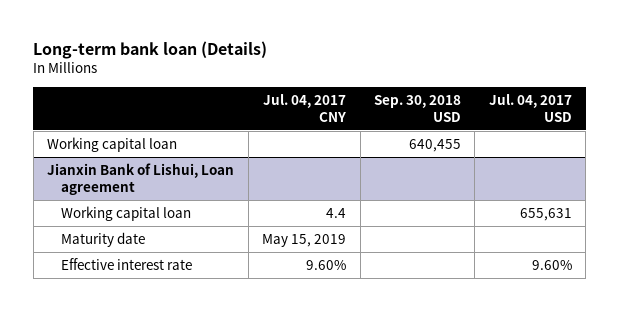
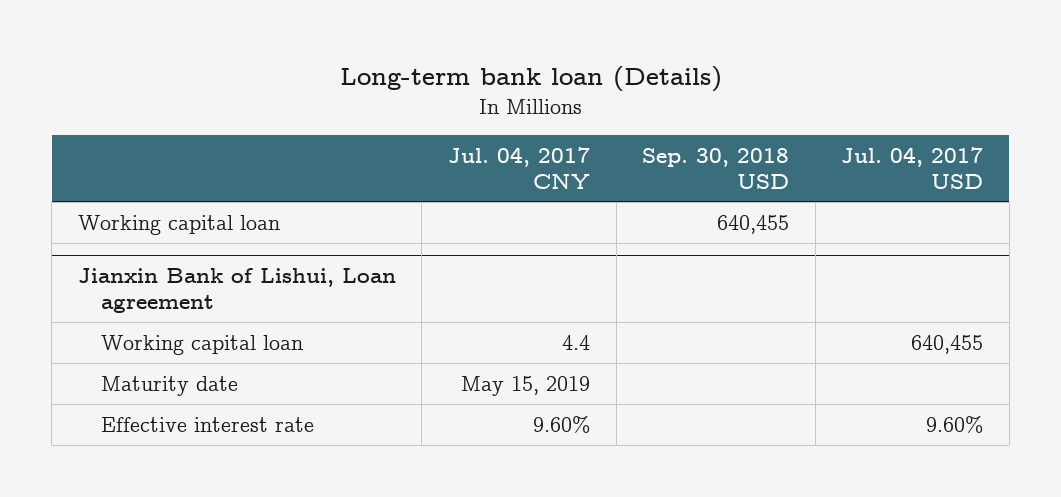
@ Jianxin Bank of Lishui, Loan agreement
- Working capital loan | 4.4 | | 655,631
+ Working capital loan | 4.4 | | 640,455

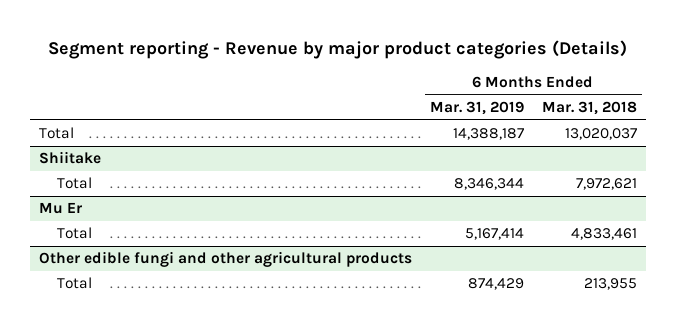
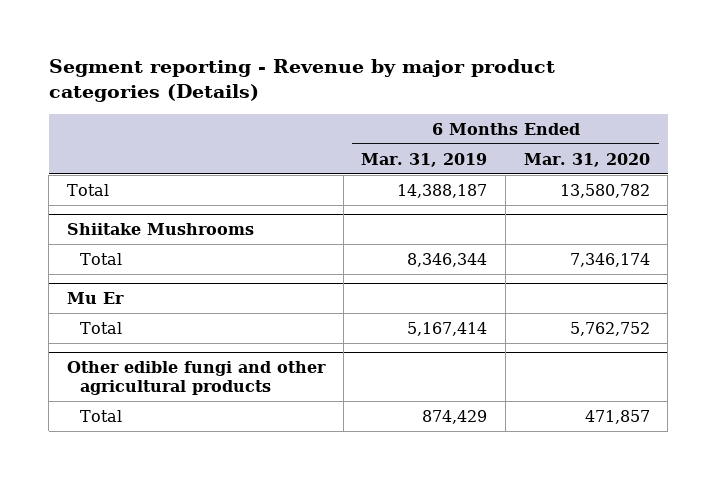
- | 6 Months Ended Mar. 31, 2019 | 6 Months Ended Mar. 31, 2018
+ | 6 Months Ended Mar. 31, 2019 | 6 Months Ended Mar. 31, 2020
- Shiitake
+ Shiitake Mushrooms

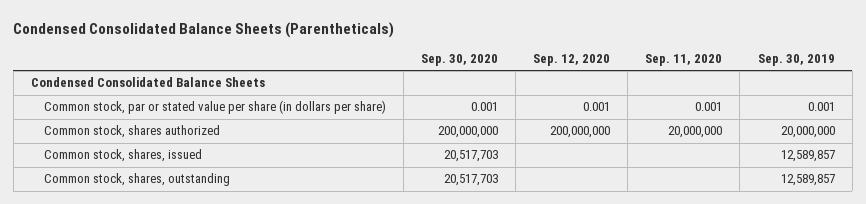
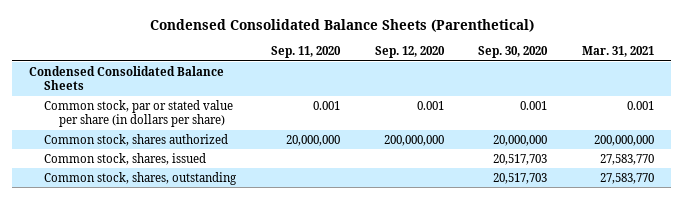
- Condensed Consolidated Balance Sheets (Parentheticals)
+ Condensed Consolidated Balance Sheets (Parenthetical)
- | Sep. 30, 2020 | Sep. 12, 2020 | Sep. 11, 2020 | Sep. 30, 2019
+ | Sep. 11, 2020 | Sep. 12, 2020 | Sep. 30, 2020 | Mar. 31, 2021
- Common stock, shares authorized | 200,000,000 | 200,000,000 | 20,000,000 | 20,000,000
+ Common stock, shares authorized | 20,000,000 | 200,000,000 | 20,000,000 | 200,000,000

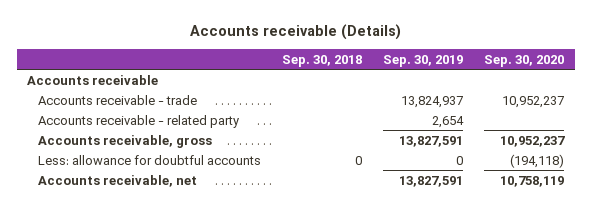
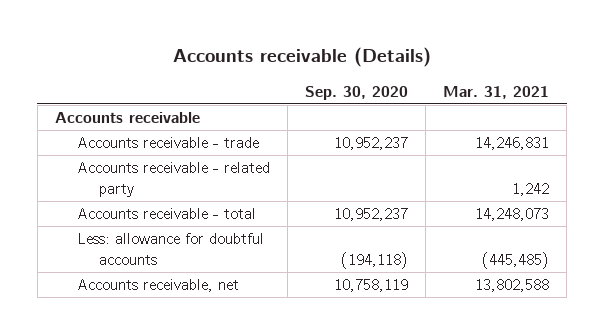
- | Sep. 30, 2018 | Sep. 30, 2019 | Sep. 30, 2020
+ | Sep. 30, 2020 | Mar. 31, 2021
- Accounts receivable, gross | | 13,827,591 | 10,952,237
+ Accounts receivable - total | 10,952,237 | 14,248,073

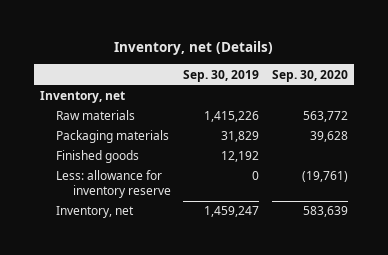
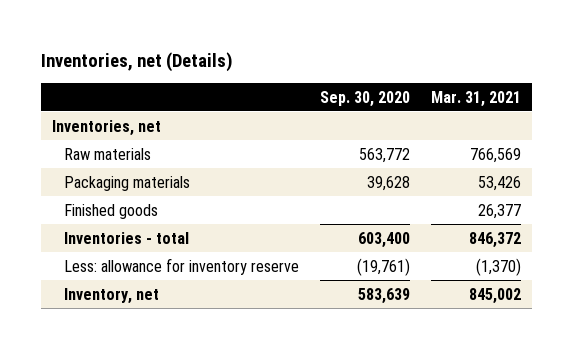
- Inventory, net (Details)
+ Inventories, net (Details)
- | Sep. 30, 2019 | Sep. 30, 2020
+ | Sep. 30, 2020 | Mar. 31, 2021
- Inventory, net
+ Inventories, net
+ Inventories - total | 603,400 | 846,372

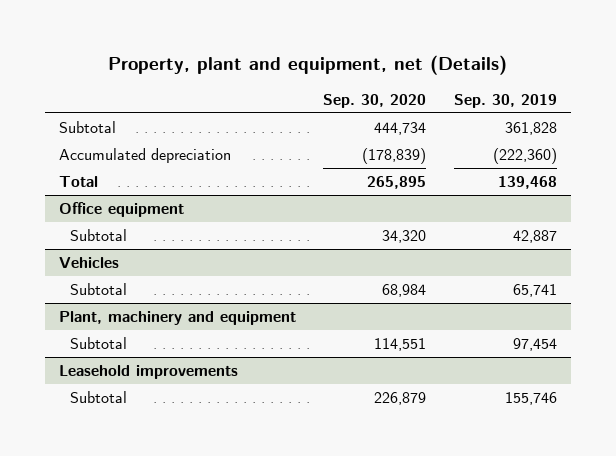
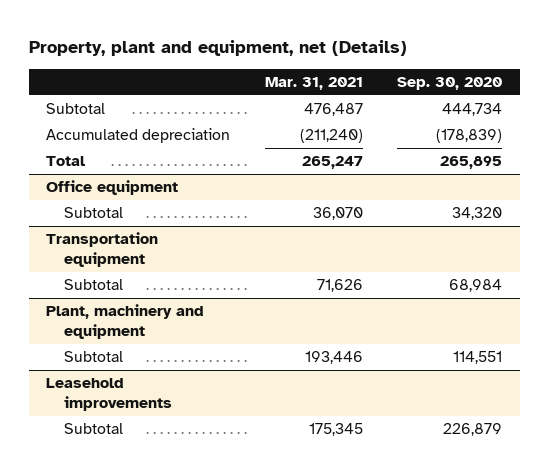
- | Sep. 30, 2020 | Sep. 30, 2019
+ | Mar. 31, 2021 | Sep. 30, 2020
- Vehicles
+ Transportation equipment

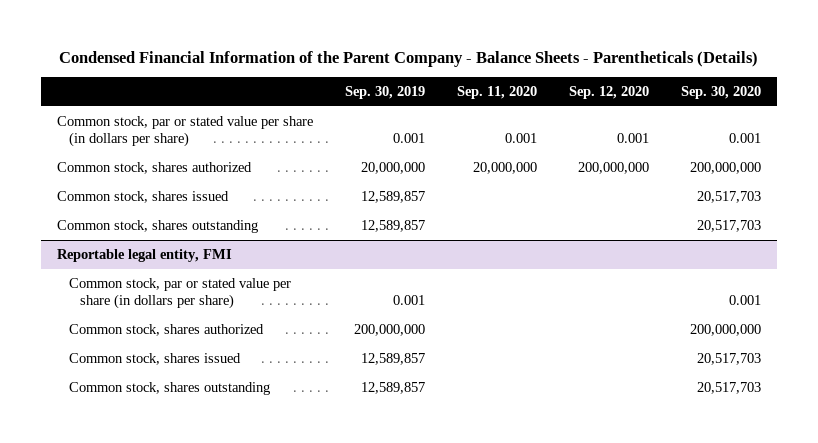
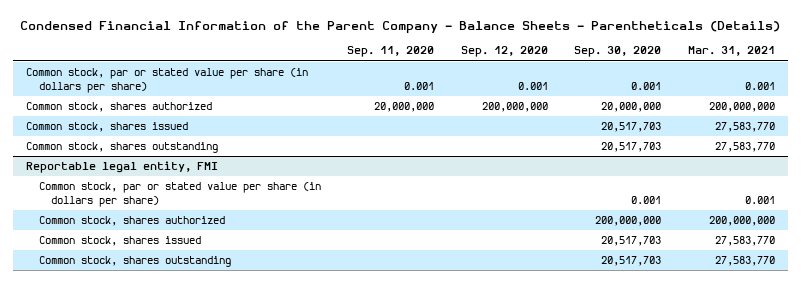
- | Sep. 30, 2019 | Sep. 11, 2020 | Sep. 12, 2020 | Sep. 30, 2020
+ | Sep. 11, 2020 | Sep. 12, 2020 | Sep. 30, 2020 | Mar. 31, 2021
- Common stock, shares authorized | 20,000,000 | 20,000,000 | 200,000,000 | 200,000,000
+ Common stock, shares authorized | 20,000,000 | 200,000,000 | 20,000,000 | 200,000,000

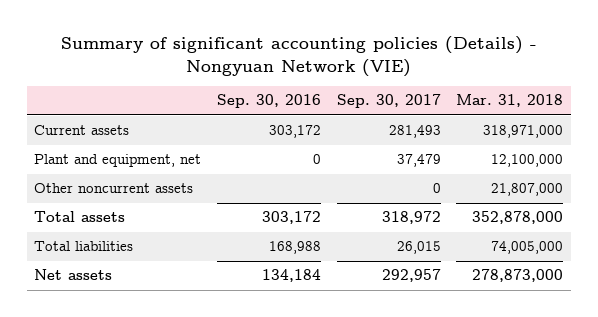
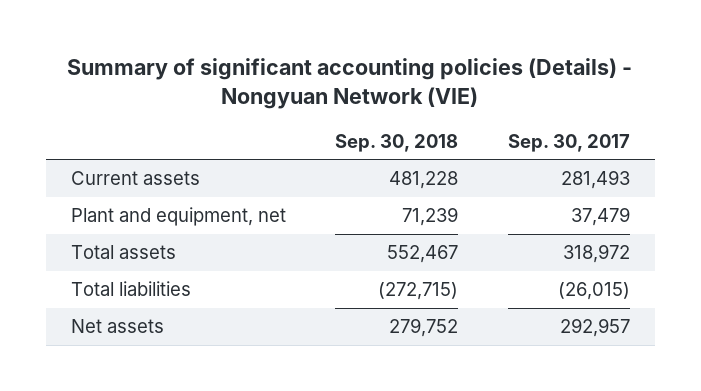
- | Sep. 30, 2016 | Sep. 30, 2017 | Mar. 31, 2018
+ | Sep. 30, 2018 | Sep. 30, 2017
- Other noncurrent assets | | 0 | 21,807,000
- Total liabilities | 168,988 | 26,015 | 74,005,000
+ Total liabilities | (272,715) | (26,015)

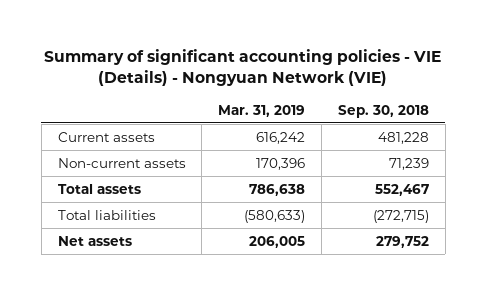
- Summary of significant accounting policies (Details) - Nongyuan Network (VIE)
+ Summary of significant accounting policies - VIE (Details) - Nongyuan Network (VIE)
- | Sep. 30, 2018 | Sep. 30, 2017
+ | Mar. 31, 2019 | Sep. 30, 2018
- Plant and equipment, net | 71,239 | 37,479
+ Non-current assets | 170,396 | 71,239

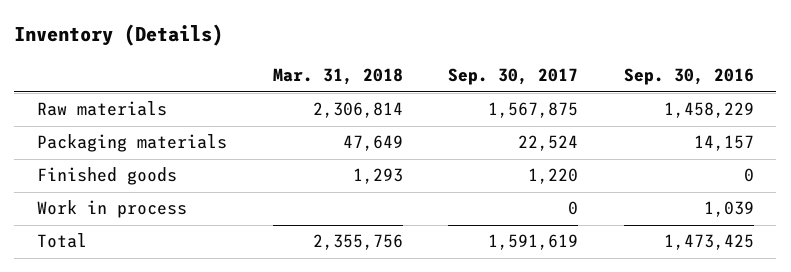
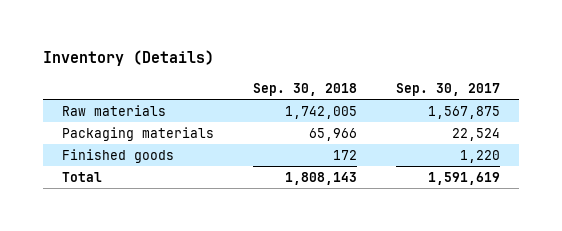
- | Mar. 31, 2018 | Sep. 30, 2017 | Sep. 30, 2016
+ | Sep. 30, 2018 | Sep. 30, 2017
- Work in process | | 0 | 1,039

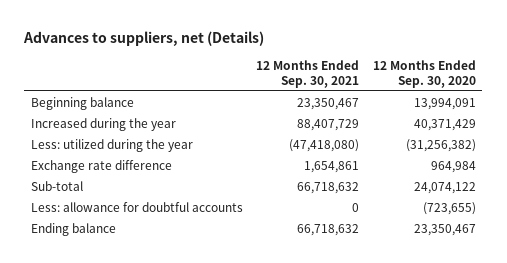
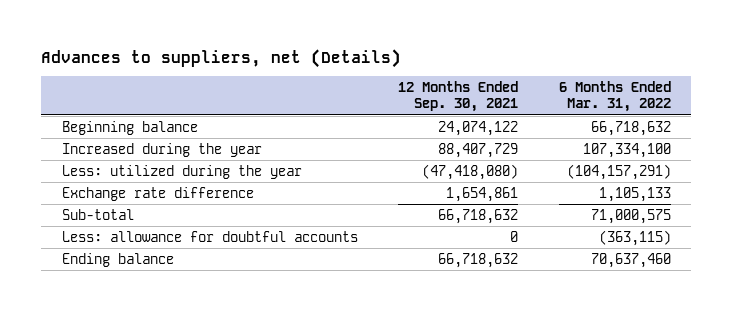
- | 12 Months Ended Sep. 30, 2021 | 12 Months Ended Sep. 30, 2020
+ | 12 Months Ended Sep. 30, 2021 | 6 Months Ended Mar. 31, 2022
- Beginning balance | 23,350,467 | 13,994,091
+ Beginning balance | 24,074,122 | 66,718,632

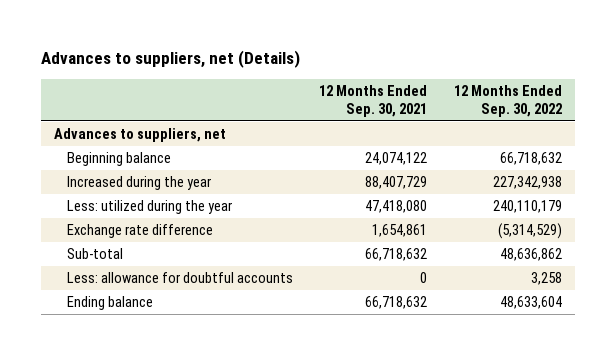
- | 12 Months Ended Sep. 30, 2021 | 6 Months Ended Mar. 31, 2022
+ | 12 Months Ended Sep. 30, 2021 | 12 Months Ended Sep. 30, 2022
+ Advances to suppliers, net
- Less: utilized during the year | (47,418,080) | (104,157,291)
+ Less: utilized during the year | 47,418,080 | 240,110,179

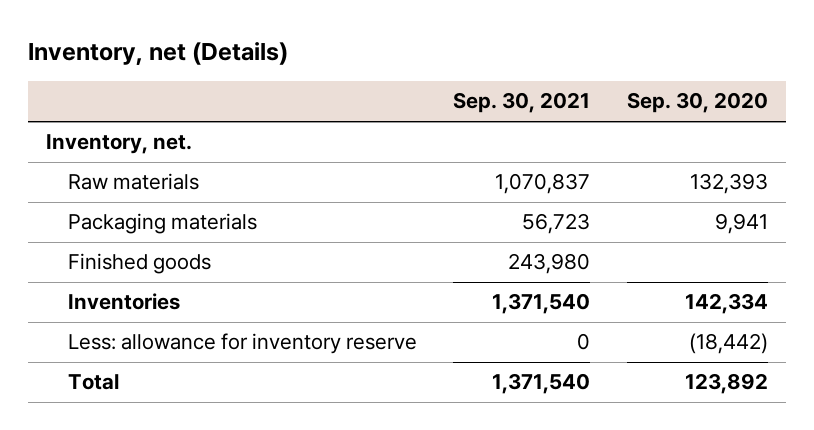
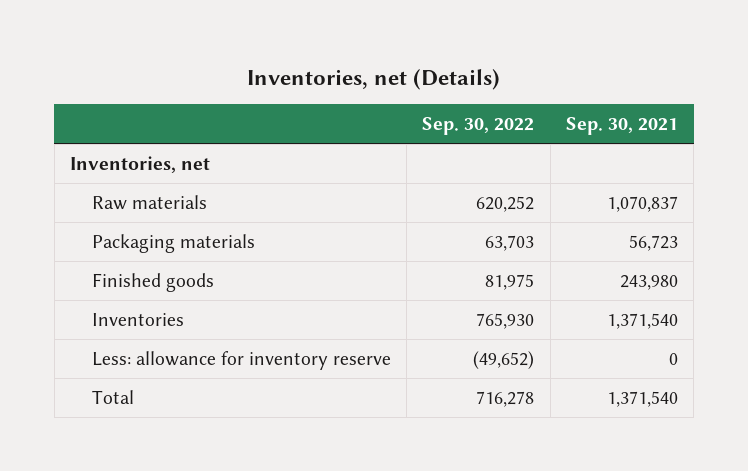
- Inventory, net (Details)
+ Inventories, net (Details)
- | Sep. 30, 2021 | Sep. 30, 2020
+ | Sep. 30, 2022 | Sep. 30, 2021
- Inventory, net.
+ Inventories, net

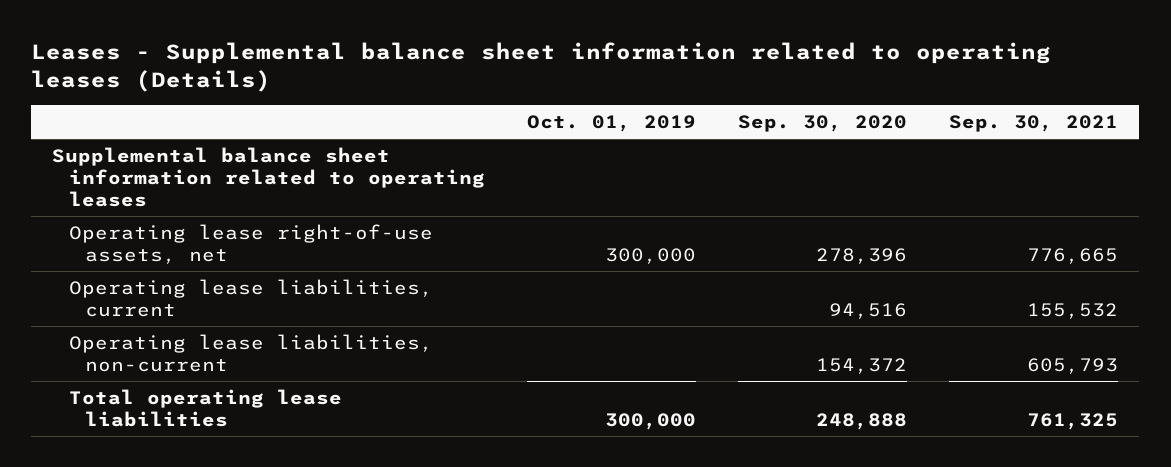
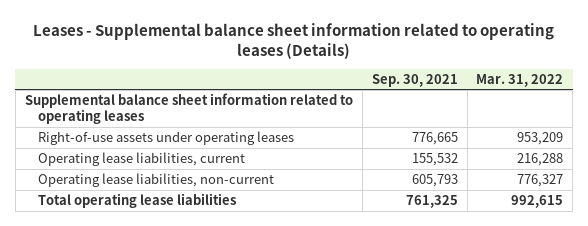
- | Oct. 01, 2019 | Sep. 30, 2020 | Sep. 30, 2021
+ | Sep. 30, 2021 | Mar. 31, 2022
- Operating lease right-of-use assets, net | 300,000 | 278,396 | 776,665
+ Right-of-use assets under operating leases | 776,665 | 953,209

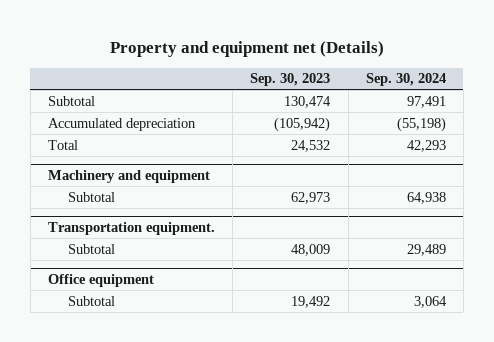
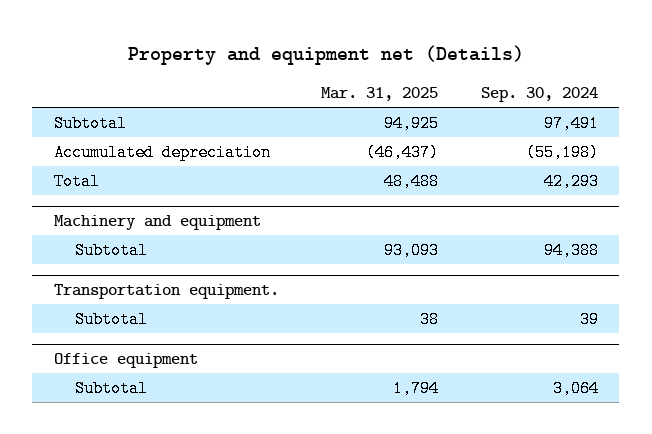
- | Sep. 30, 2023 | Sep. 30, 2024
+ | Mar. 31, 2025 | Sep. 30, 2024
@ Machinery and equipment
- Subtotal | 62,973 | 64,938
+ Subtotal | 93,093 | 94,388
@ Transportation equipment.
- Subtotal | 48,009 | 29,489
+ Subtotal | 38 | 39

